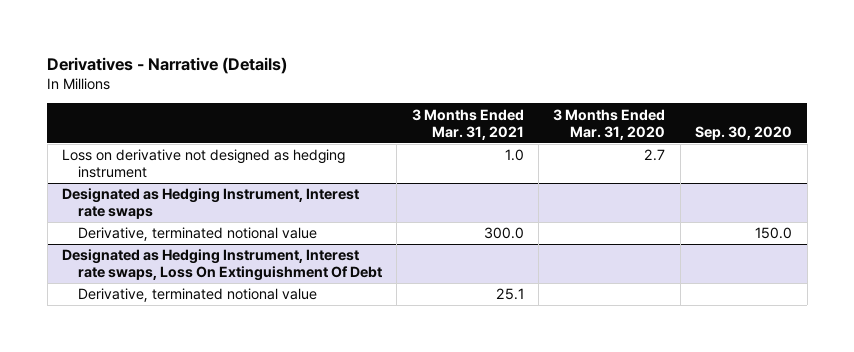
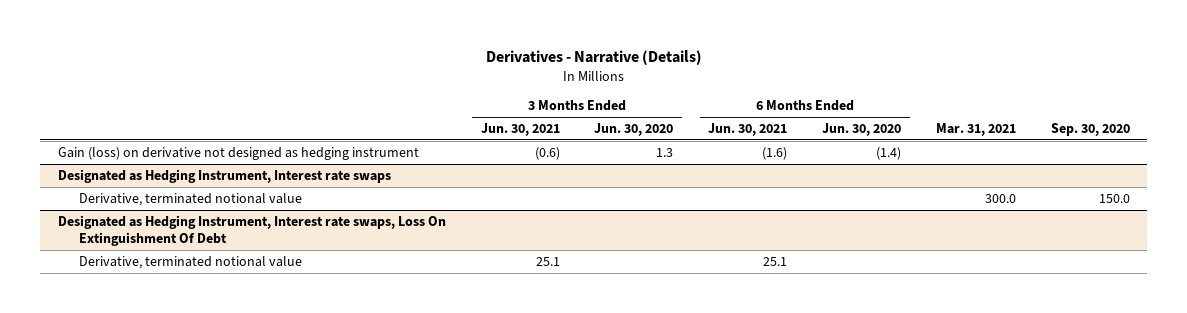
- | 3 Months Ended Mar. 31, 2021 | 3 Months Ended Mar. 31, 2020 | Sep. 30, 2020
+ | 3 Months Ended Jun. 30, 2021 | 3 Months Ended Jun. 30, 2020 | 6 Months Ended Jun. 30, 2021 | 6 Months Ended Jun. 30, 2020 | Mar. 31, 2021 | Sep. 30, 2020
- Loss on derivative not designed as hedging instrument | 1.0 | 2.7 |
+ Gain (loss) on derivative not designed as hedging instrument | (0.6) | 1.3 | (1.6) | (1.4) | |

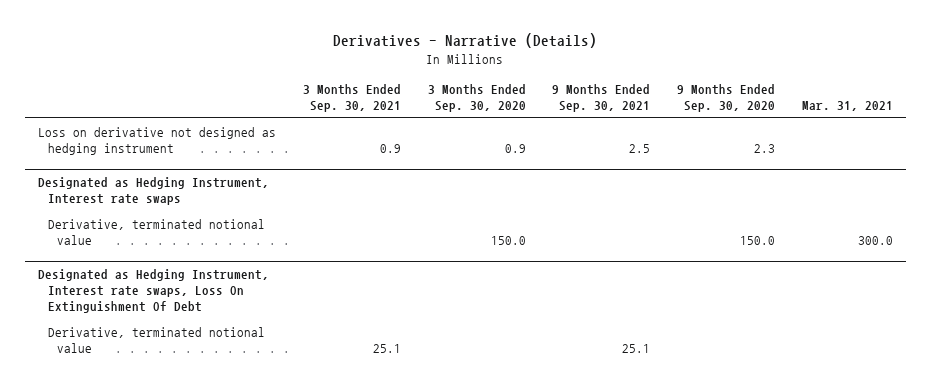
- | 3 Months Ended Jun. 30, 2021 | 3 Months Ended Jun. 30, 2020 | 6 Months Ended Jun. 30, 2021 | 6 Months Ended Jun. 30, 2020 | Mar. 31, 2021 | Sep. 30, 2020
+ | 3 Months Ended Sep. 30, 2021 | 3 Months Ended Sep. 30, 2020 | 9 Months Ended Sep. 30, 2021 | 9 Months Ended Sep. 30, 2020 | Mar. 31, 2021
- Gain (loss) on derivative not designed as hedging instrument | (0.6) | 1.3 | (1.6) | (1.4) | |
+ Loss on derivative not designed as hedging instrument | 0.9 | 0.9 | 2.5 | 2.3 |

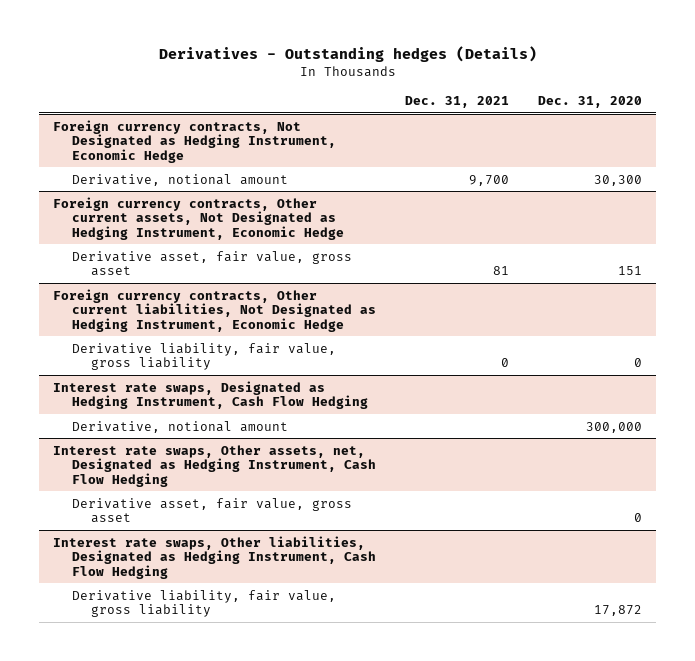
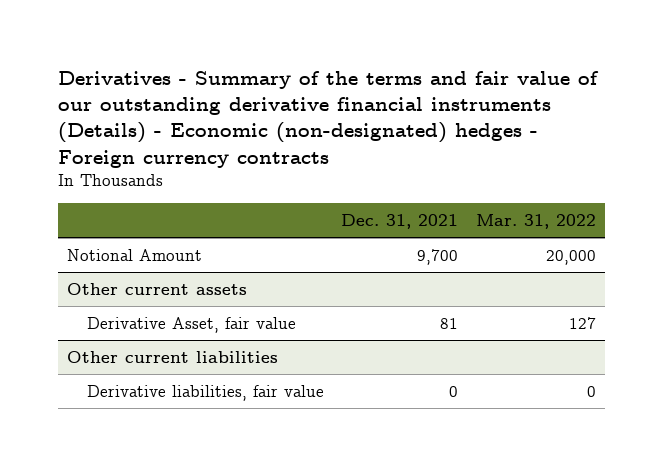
- Derivatives - Outstanding hedges (Details)
+ Derivatives - Summary of the terms and fair value of our outstanding derivative financial instruments (Details) - Economic (non-designated) hedges - Foreign currency contracts
- | Dec. 31, 2021 | Dec. 31, 2020
+ | Dec. 31, 2021 | Mar. 31, 2022
- Foreign currency contracts, Not Designated as Hedging Instrument, Economic Hedge
- Derivative, notional amount | 9,700 | 30,300
- Foreign currency contracts, Other current assets, Not Designated as Hedging Instrument, Economic Hedge
- Derivative asset, fair value, gross asset | 81 | 151
- Foreign currency contracts, Other current liabilities, Not Designated as Hedging Instrument, Economic Hedge
- Derivative liability, fair value, gross liability | 0 | 0
- Interest rate swaps, Designated as Hedging Instrument, Cash Flow Hedging
- Derivative, notional amount | | 300,000
- Interest rate swaps, Other assets, net, Designated as Hedging Instrument, Cash Flow Hedging
- Derivative asset, fair value, gross asset | | 0
- Interest rate swaps, Other liabilities, Designated as Hedging Instrument, Cash Flow Hedging
- Derivative liability, fair value, gross liability | | 17,872
+ Notional Amount | 9,700 | 20,000
+ Other current assets
+ Derivative Asset, fair value | 81 | 127
+ Other current liabilities
+ Derivative liabilities, fair value | 0 | 0

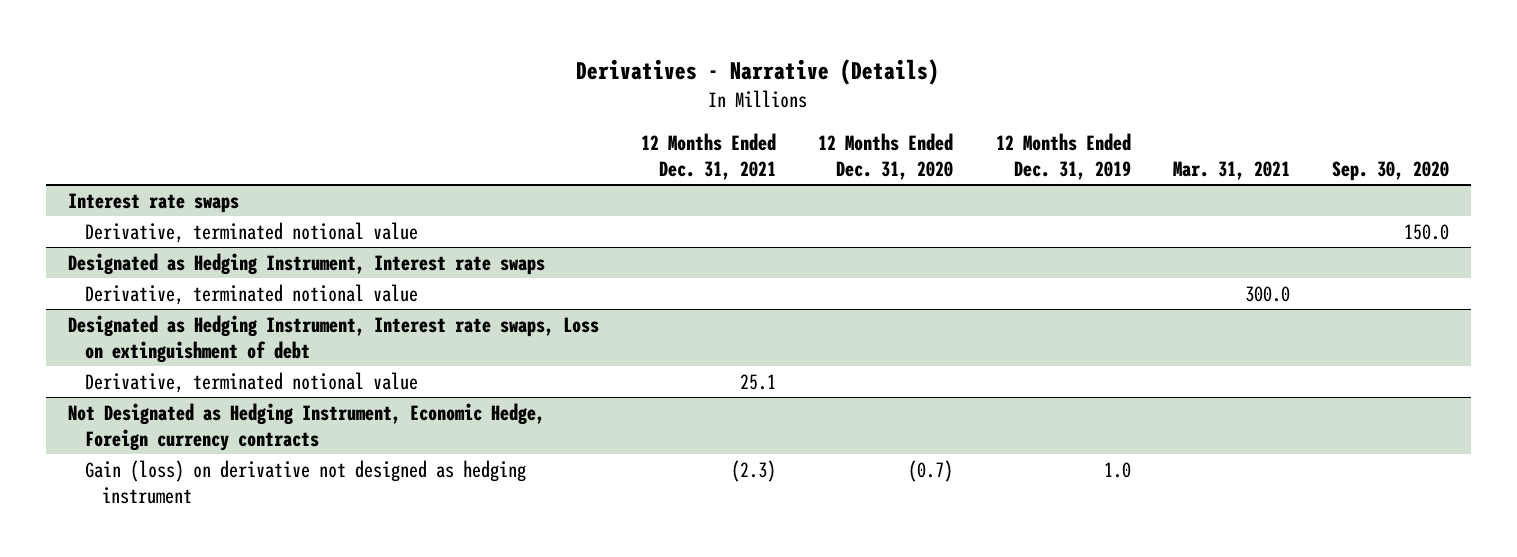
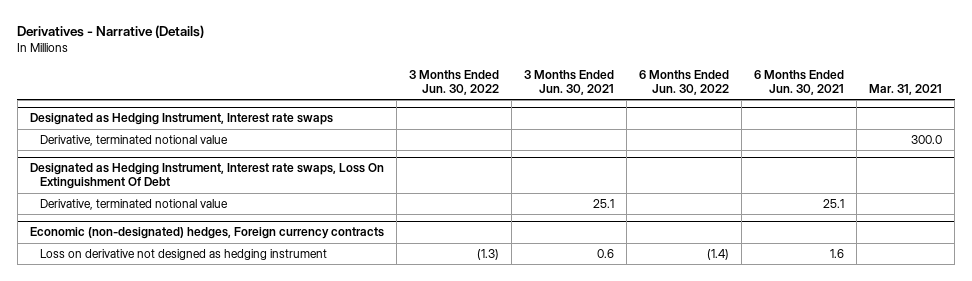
- | 12 Months Ended Dec. 31, 2021 | 12 Months Ended Dec. 31, 2020 | 12 Months Ended Dec. 31, 2019 | Mar. 31, 2021 | Sep. 30, 2020
+ | 3 Months Ended Jun. 30, 2022 | 3 Months Ended Jun. 30, 2021 | 6 Months Ended Jun. 30, 2022 | 6 Months Ended Jun. 30, 2021 | Mar. 31, 2021
- Interest rate swaps
- Derivative, terminated notional value | | | | | 150.0
- Designated as Hedging Instrument, Interest rate swaps, Loss on extinguishment of debt
+ Designated as Hedging Instrument, Interest rate swaps, Loss On Extinguishment Of Debt
- Not Designated as Hedging Instrument, Economic Hedge, Foreign currency contracts
- Gain (loss) on derivative not designed as hedging instrument | (2.3) | (0.7) | 1.0 | |
+ Economic (non-designated) hedges, Foreign currency contracts
+ Loss on derivative not designed as hedging instrument | (1.3) | 0.6 | (1.4) | 1.6 |

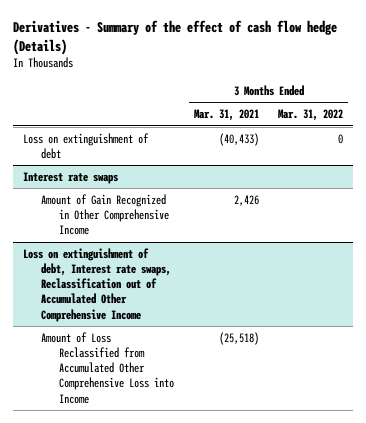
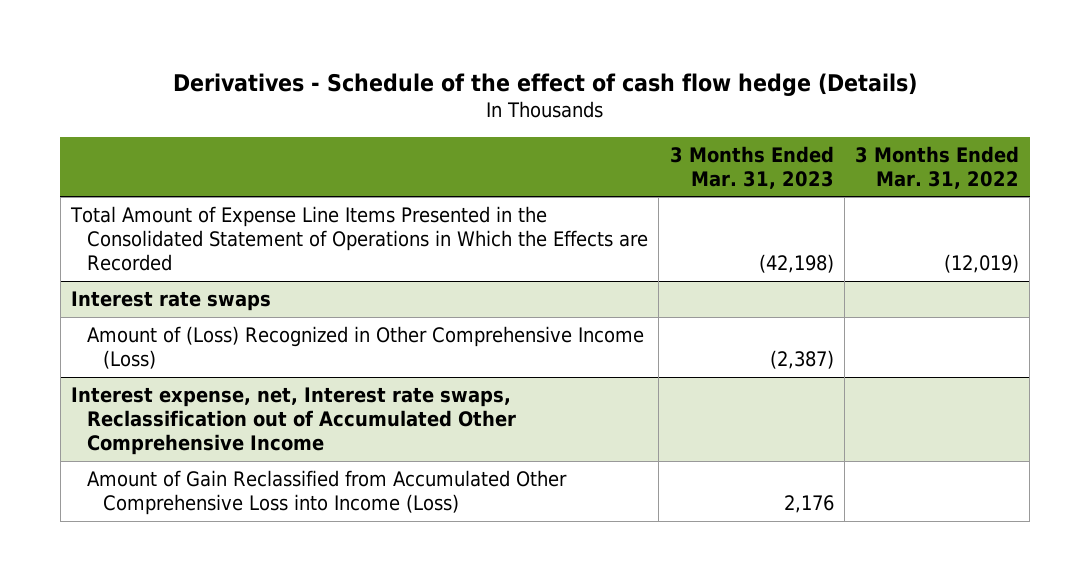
- Derivatives - Summary of the effect of cash flow hedge (Details)
+ Derivatives - Schedule of the effect of cash flow hedge (Details)
- | 3 Months Ended Mar. 31, 2021 | 3 Months Ended Mar. 31, 2022
+ | 3 Months Ended Mar. 31, 2023 | 3 Months Ended Mar. 31, 2022
- Loss on extinguishment of debt | (40,433) | 0
+ Total Amount of Expense Line Items Presented in the Consolidated Statement of Operations in Which the Effects are Recorded | (42,198) | (12,019)
@ Interest rate swaps
- Amount of Gain Recognized in Other Comprehensive Income | 2,426 |
- Loss on extinguishment of debt, Interest rate swaps, Reclassification out of Accumulated Other Comprehensive Income
- Amount of Loss Reclassified from Accumulated Other Comprehensive Loss into Income | (25,518) |
@ Interest rate swaps
+ Amount of (Loss) Recognized in Other Comprehensive Income (Loss) | (2,387) |
+ Interest expense, net, Interest rate swaps, Reclassification out of Accumulated Other Comprehensive Income
+ Amount of Gain Reclassified from Accumulated Other Comprehensive Loss into Income (Loss) | 2,176 |

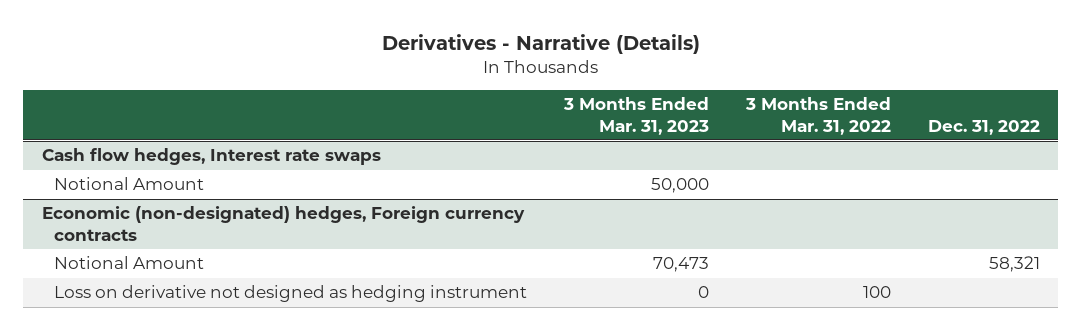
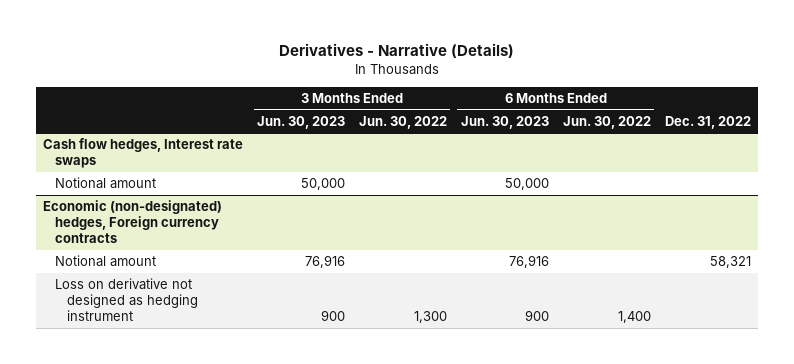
- | 3 Months Ended Mar. 31, 2023 | 3 Months Ended Mar. 31, 2022 | Dec. 31, 2022
+ | 3 Months Ended Jun. 30, 2023 | 3 Months Ended Jun. 30, 2022 | 6 Months Ended Jun. 30, 2023 | 6 Months Ended Jun. 30, 2022 | Dec. 31, 2022
@ Cash flow hedges, Interest rate swaps
- Notional Amount | 50,000 | |
+ Notional amount | 50,000 | | 50,000 | |
@ Economic (non-designated) hedges, Foreign currency contracts
- Notional Amount | 70,473 | | 58,321
+ Notional amount | 76,916 | | 76,916 | | 58,321

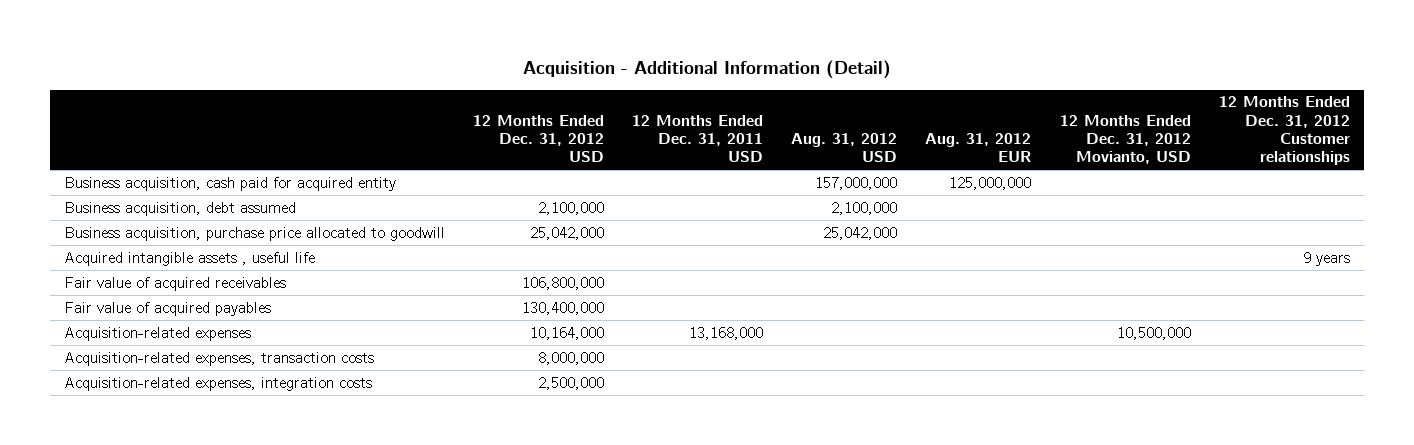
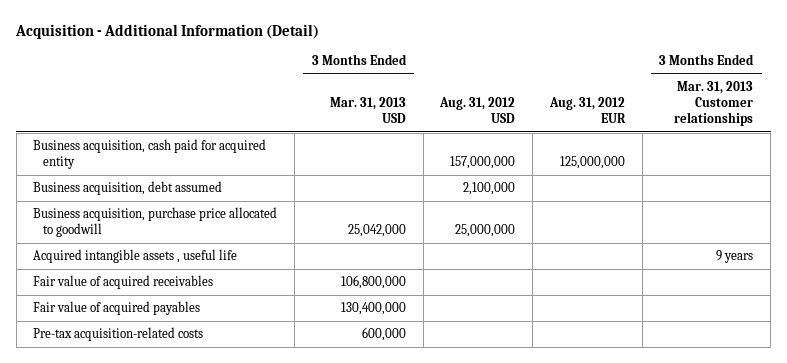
- | 12 Months Ended Dec. 31, 2012 USD | 12 Months Ended Dec. 31, 2011 USD | Aug. 31, 2012 USD | Aug. 31, 2012 EUR | 12 Months Ended Dec. 31, 2012 Movianto, USD | 12 Months Ended Dec. 31, 2012 Customer relationships
+ | 3 Months Ended Mar. 31, 2013 USD | Aug. 31, 2012 USD | Aug. 31, 2012 EUR | 3 Months Ended Mar. 31, 2013 Customer relationships
- Business acquisition, purchase price allocated to goodwill | 25,042,000 | | 25,042,000 | | |
+ Business acquisition, purchase price allocated to goodwill | 25,042,000 | 25,000,000 | |
- Acquisition-related expenses | 10,164,000 | 13,168,000 | | | 10,500,000 |
- Acquisition-related expenses, transaction costs | 8,000,000 | | | | |
- Acquisition-related expenses, integration costs | 2,500,000 | | | | |
+ Pre-tax acquisition-related costs | 600,000 | | |

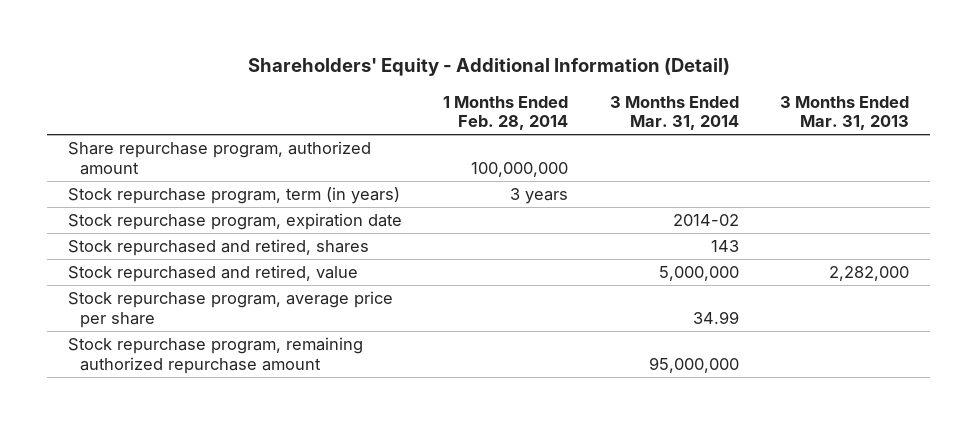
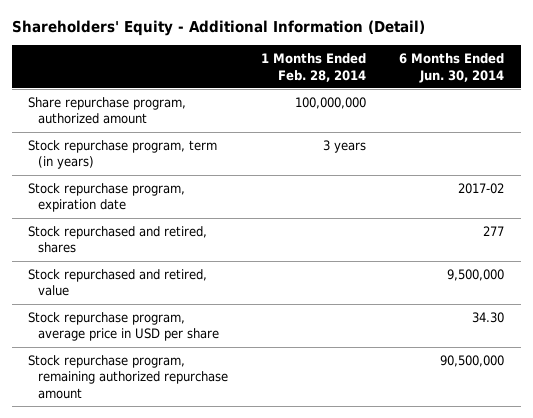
- | 1 Months Ended Feb. 28, 2014 | 3 Months Ended Mar. 31, 2014 | 3 Months Ended Mar. 31, 2013
+ | 1 Months Ended Feb. 28, 2014 | 6 Months Ended Jun. 30, 2014
- Stock repurchase program, average price per share | | 34.99 |
+ Stock repurchase program, average price in USD per share | | 34.30

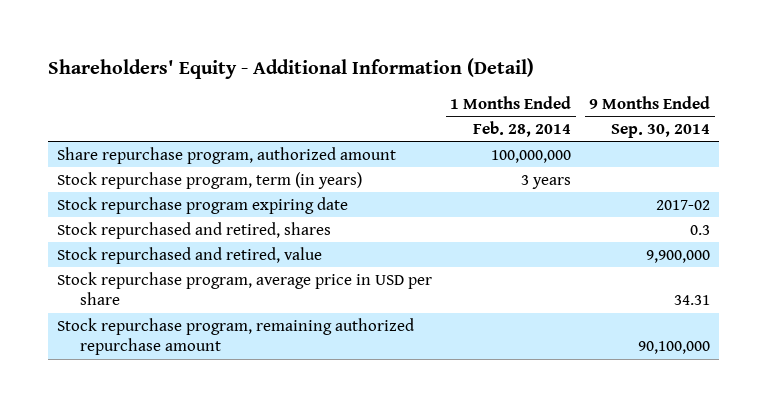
- | 1 Months Ended Feb. 28, 2014 | 6 Months Ended Jun. 30, 2014
+ | 1 Months Ended Feb. 28, 2014 | 9 Months Ended Sep. 30, 2014
- Stock repurchase program, expiration date | | 2017-02
+ Stock repurchase program expiring date | | 2017-02

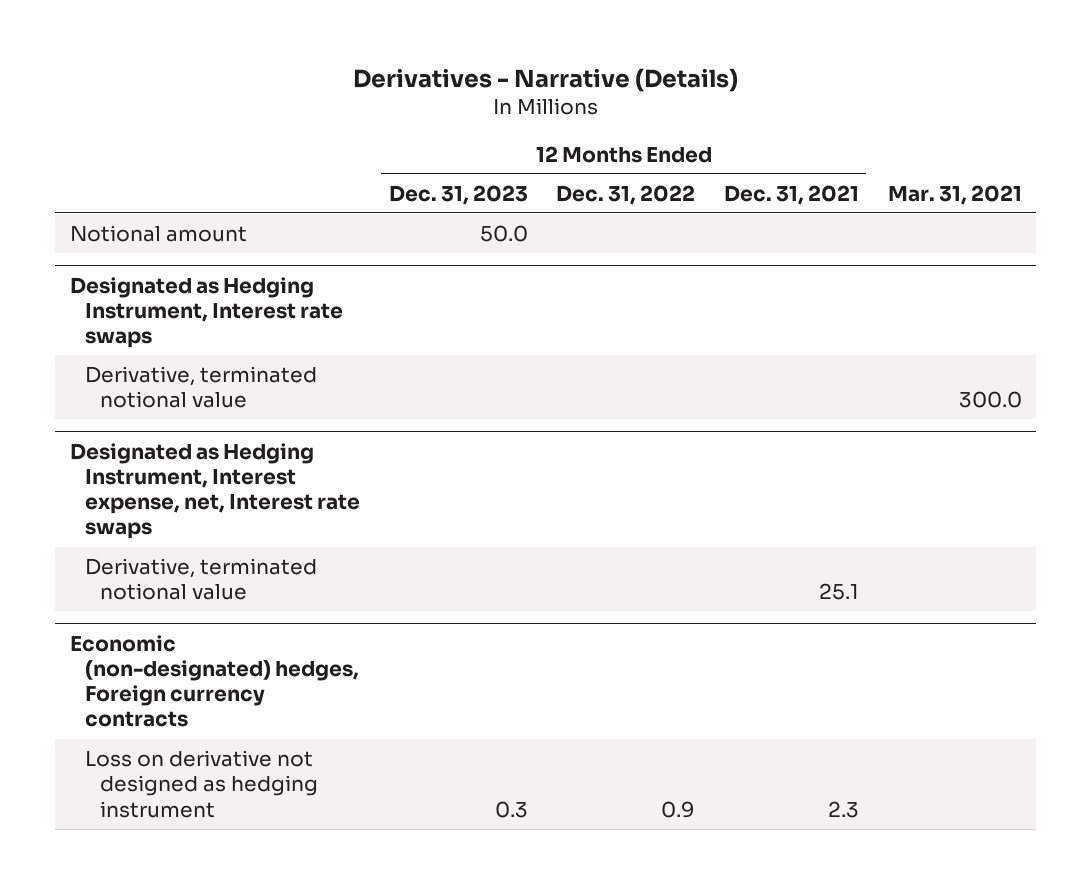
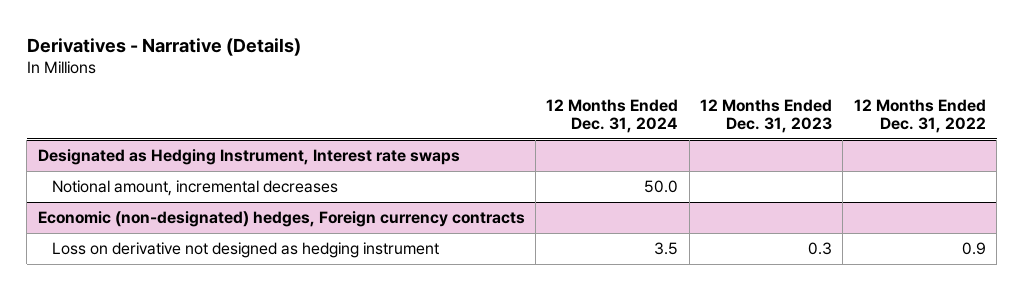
- | 12 Months Ended Dec. 31, 2023 | 12 Months Ended Dec. 31, 2022 | 12 Months Ended Dec. 31, 2021 | Mar. 31, 2021
+ | 12 Months Ended Dec. 31, 2024 | 12 Months Ended Dec. 31, 2023 | 12 Months Ended Dec. 31, 2022
- Notional amount | 50.0 | | |
@ Designated as Hedging Instrument, Interest rate swaps
- Derivative, terminated notional value | | | | 300.0
- Designated as Hedging Instrument, Interest expense, net, Interest rate swaps
- Derivative, terminated notional value | | | 25.1 |
@ Designated as Hedging Instrument, Interest rate swaps
+ Notional amount, incremental decreases | 50.0 | |

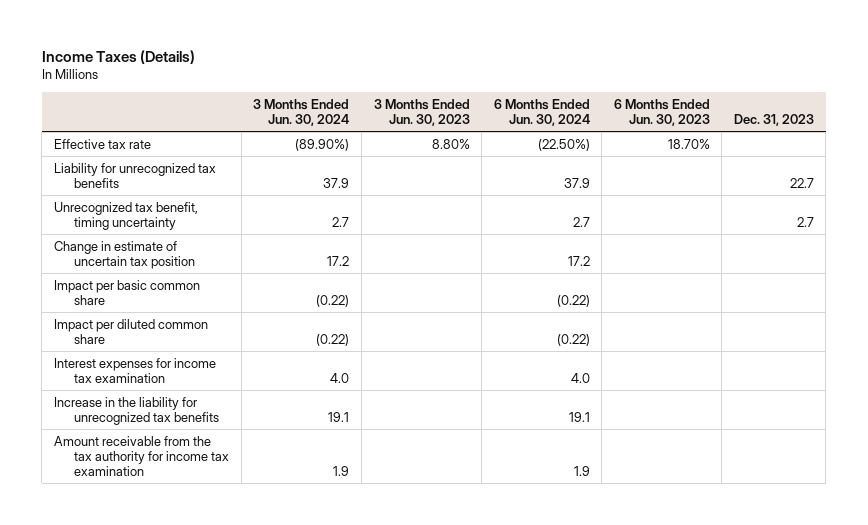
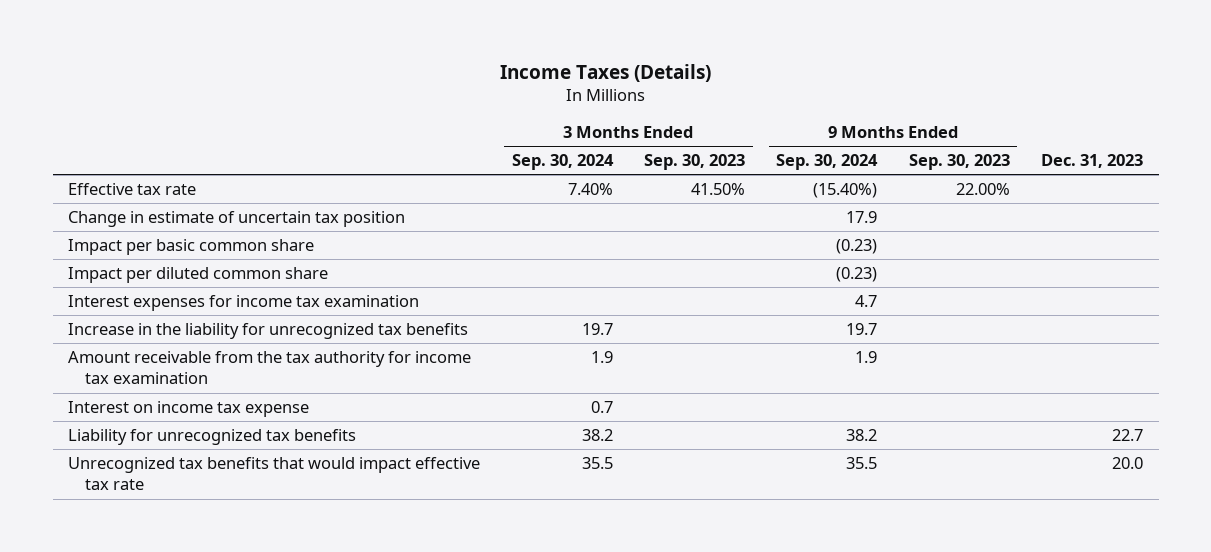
- | 3 Months Ended Jun. 30, 2024 | 3 Months Ended Jun. 30, 2023 | 6 Months Ended Jun. 30, 2024 | 6 Months Ended Jun. 30, 2023 | Dec. 31, 2023
+ | 3 Months Ended Sep. 30, 2024 | 3 Months Ended Sep. 30, 2023 | 9 Months Ended Sep. 30, 2024 | 9 Months Ended Sep. 30, 2023 | Dec. 31, 2023
- Unrecognized tax benefit, timing uncertainty | 2.7 | | 2.7 | | 2.7
+ Interest on income tax expense | 0.7 | | | |
moved down: Liability for unrecognized tax benefits | 38.2 | | 38.2 | | 22.7
+ Unrecognized tax benefits that would impact effective tax rate | 35.5 | | 35.5 | | 20.0

